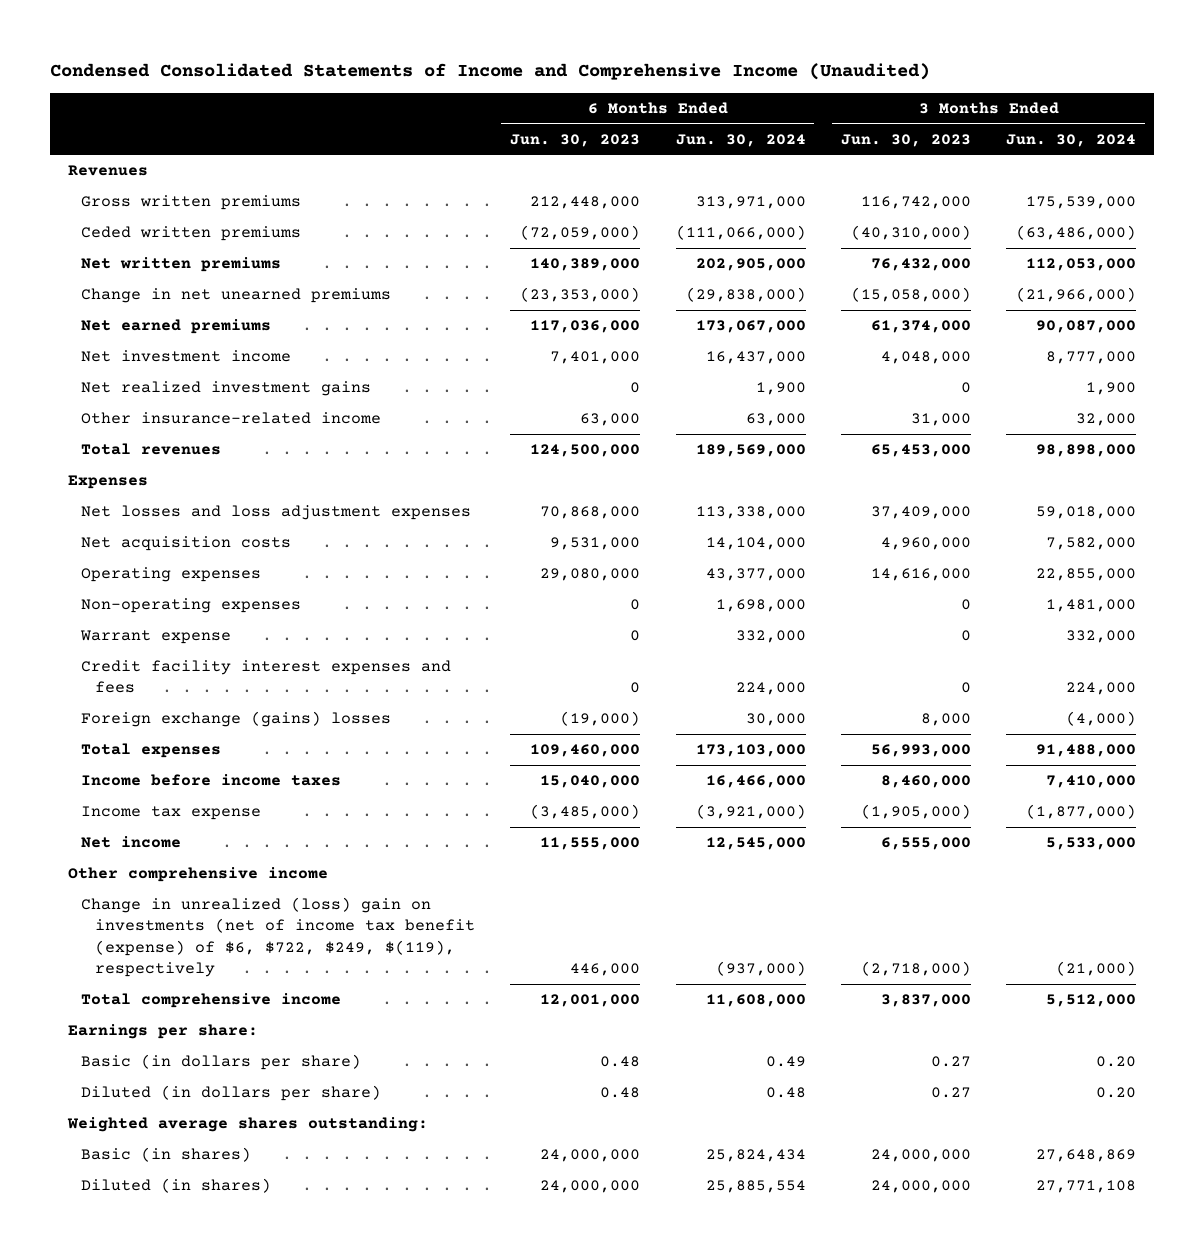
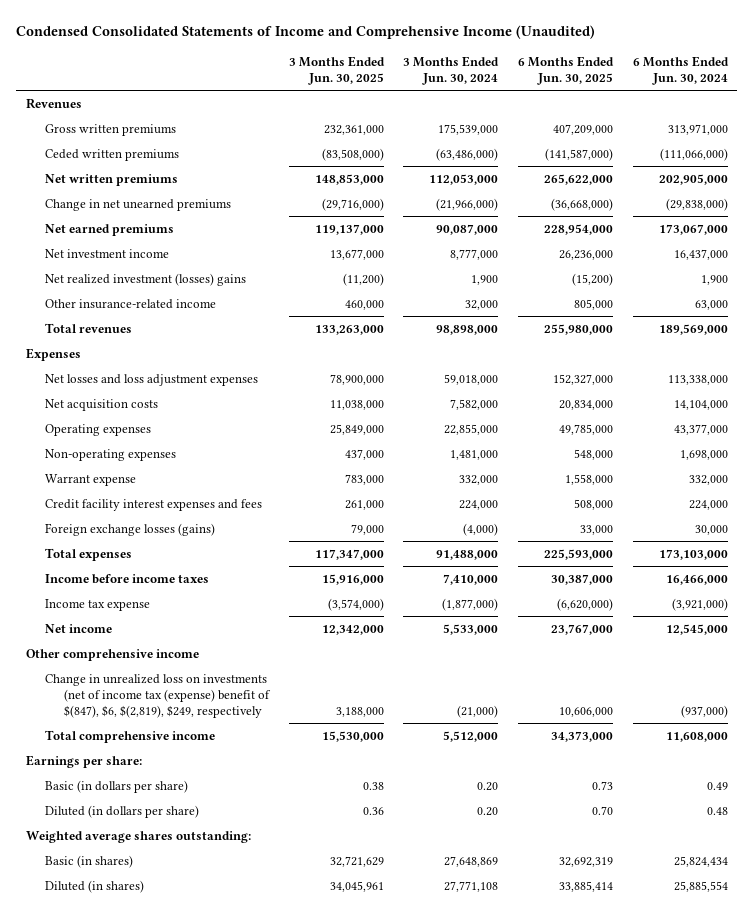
- | 6 Months Ended Jun. 30, 2023 | 6 Months Ended Jun. 30, 2024 | 3 Months Ended Jun. 30, 2023 | 3 Months Ended Jun. 30, 2024
+ | 3 Months Ended Jun. 30, 2025 | 3 Months Ended Jun. 30, 2024 | 6 Months Ended Jun. 30, 2025 | 6 Months Ended Jun. 30, 2024
- Net realized investment gains | 0 | 1,900 | 0 | 1,900
+ Net realized investment (losses) gains | (11,200) | 1,900 | (15,200) | 1,900
- Foreign exchange (gains) losses | (19,000) | 30,000 | 8,000 | (4,000)
+ Foreign exchange losses (gains) | 79,000 | (4,000) | 33,000 | 30,000
- Change in unrealized (loss) gain on investments (net of income tax benefit (expense) of $6, $722, $249, $(119), respectively | 446,000 | (937,000) | (2,718,000) | (21,000)
+ Change in unrealized loss on investments (net of income tax (expense) benefit of $(847), $6, $(2,819), $249, respectively | 3,188,000 | (21,000) | 10,606,000 | (937,000)

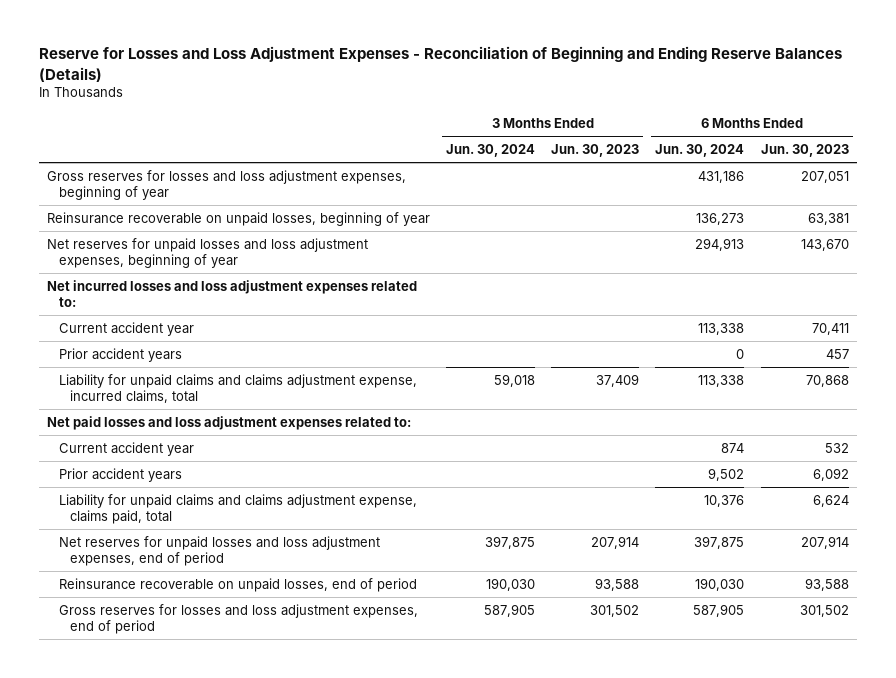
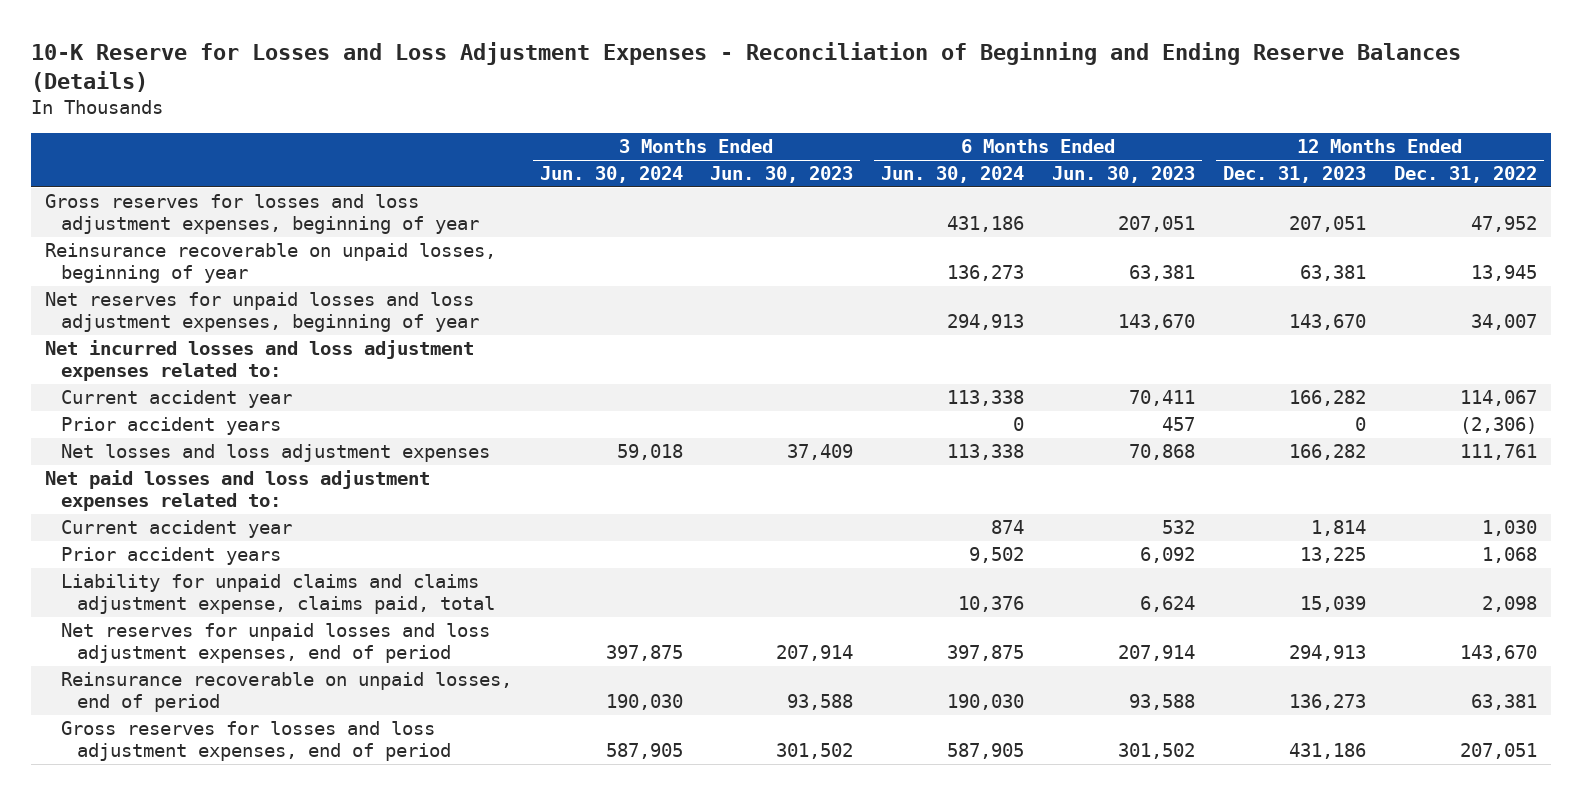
- Reserve for Losses and Loss Adjustment Expenses - Reconciliation of Beginning and Ending Reserve Balances (Details)
+ 10-K Reserve for Losses and Loss Adjustment Expenses - Reconciliation of Beginning and Ending Reserve Balances (Details)
- | 3 Months Ended Jun. 30, 2024 | 3 Months Ended Jun. 30, 2023 | 6 Months Ended Jun. 30, 2024 | 6 Months Ended Jun. 30, 2023
+ | 3 Months Ended Jun. 30, 2024 | 3 Months Ended Jun. 30, 2023 | 6 Months Ended Jun. 30, 2024 | 6 Months Ended Jun. 30, 2023 | 12 Months Ended Dec. 31, 2023 | 12 Months Ended Dec. 31, 2022
- Liability for unpaid claims and claims adjustment expense, incurred claims, total | 59,018 | 37,409 | 113,338 | 70,868
+ Net losses and loss adjustment expenses | 59,018 | 37,409 | 113,338 | 70,868 | 166,282 | 111,761

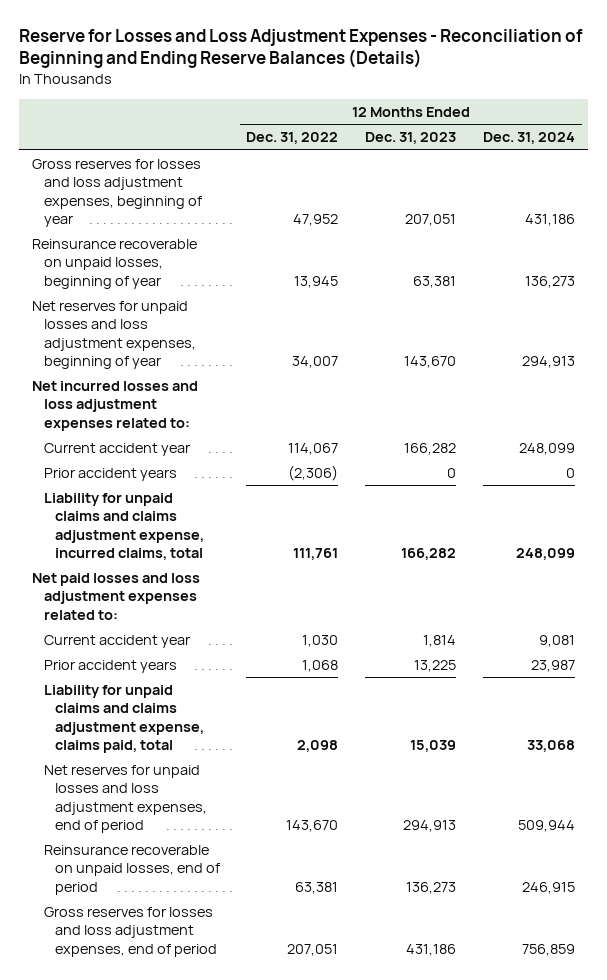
- 10-K Reserve for Losses and Loss Adjustment Expenses - Reconciliation of Beginning and Ending Reserve Balances (Details)
+ Reserve for Losses and Loss Adjustment Expenses - Reconciliation of Beginning and Ending Reserve Balances (Details)
- | 3 Months Ended Jun. 30, 2024 | 3 Months Ended Jun. 30, 2023 | 6 Months Ended Jun. 30, 2024 | 6 Months Ended Jun. 30, 2023 | 12 Months Ended Dec. 31, 2023 | 12 Months Ended Dec. 31, 2022
+ | 12 Months Ended Dec. 31, 2022 | 12 Months Ended Dec. 31, 2023 | 12 Months Ended Dec. 31, 2024
- Net losses and loss adjustment expenses | 59,018 | 37,409 | 113,338 | 70,868 | 166,282 | 111,761
+ Liability for unpaid claims and claims adjustment expense, incurred claims, total | 111,761 | 166,282 | 248,099

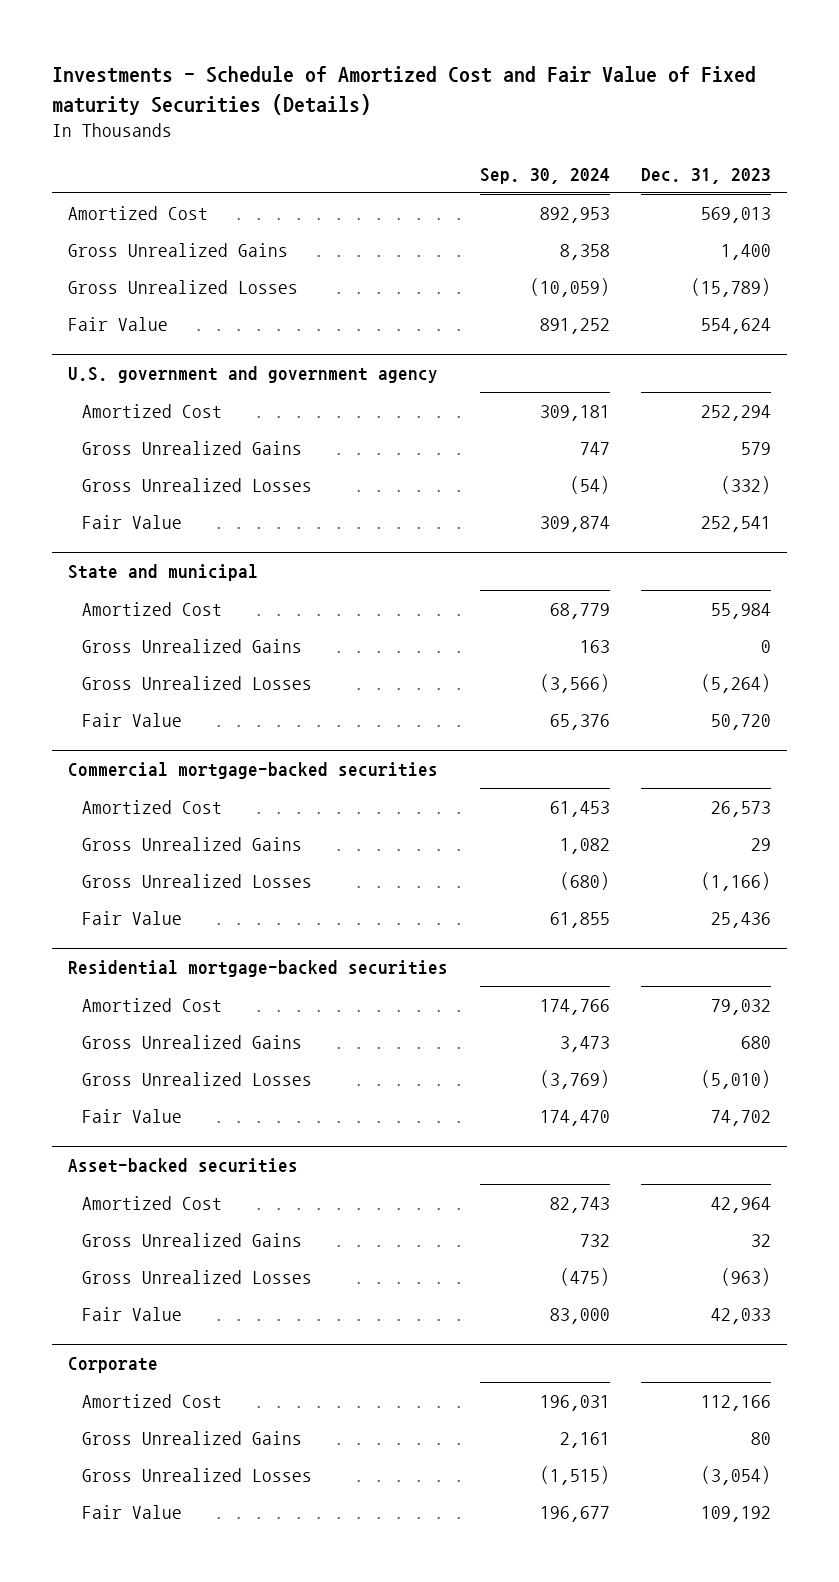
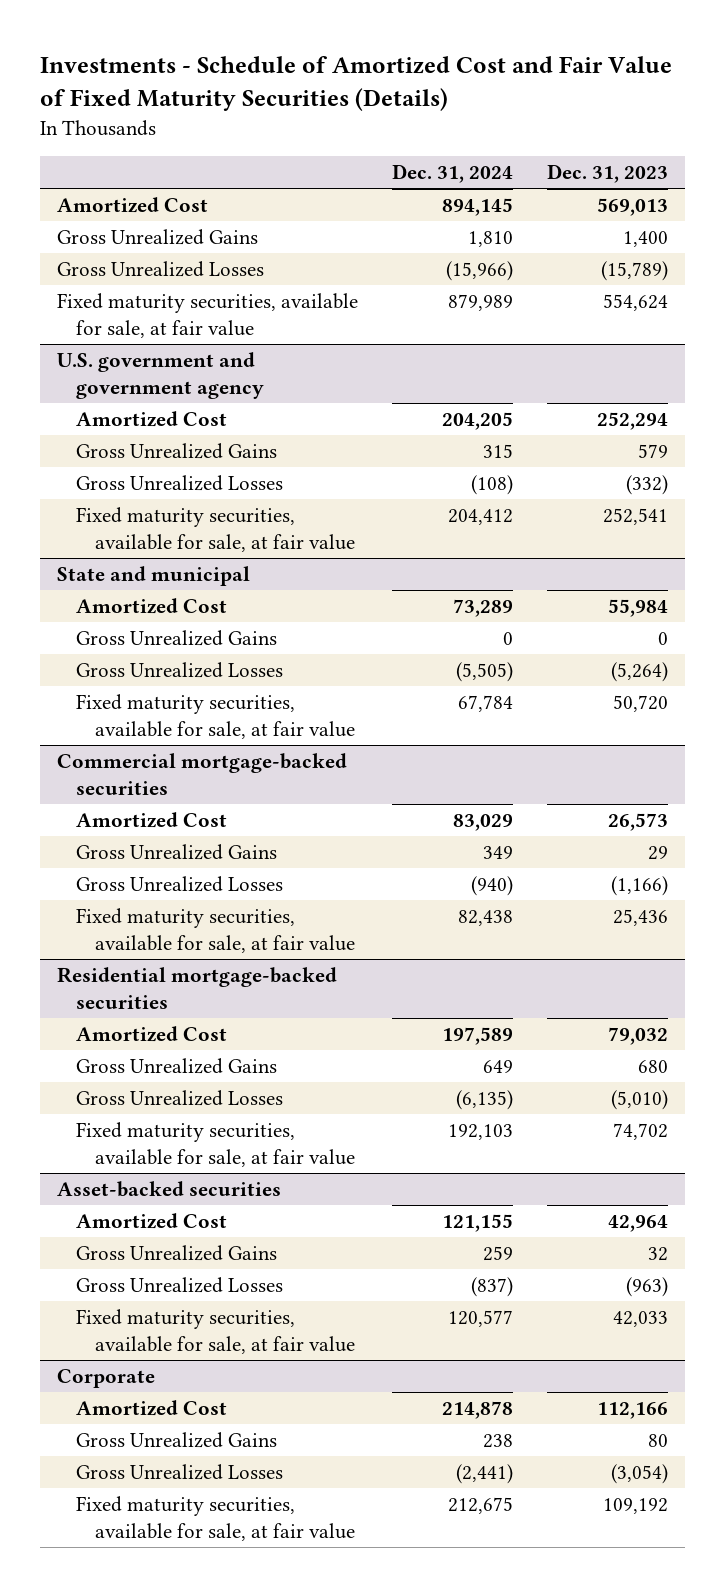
- Investments - Schedule of Amortized Cost and Fair Value of Fixed maturity Securities (Details)
+ Investments - Schedule of Amortized Cost and Fair Value of Fixed Maturity Securities (Details)
- | Sep. 30, 2024 | Dec. 31, 2023
+ | Dec. 31, 2024 | Dec. 31, 2023
- Fair Value | 891,252 | 554,624
+ Fixed maturity securities, available for sale, at fair value | 879,989 | 554,624
@ U.S. government and government agency
- Fair Value | 309,874 | 252,541
+ Fixed maturity securities, available for sale, at fair value | 204,412 | 252,541
@ State and municipal
- Fair Value | 65,376 | 50,720
+ Fixed maturity securities, available for sale, at fair value | 67,784 | 50,720
@ Commercial mortgage-backed securities
- Fair Value | 61,855 | 25,436
+ Fixed maturity securities, available for sale, at fair value | 82,438 | 25,436
@ Residential mortgage-backed securities
- Fair Value | 174,470 | 74,702
+ Fixed maturity securities, available for sale, at fair value | 192,103 | 74,702
@ Asset-backed securities
- Fair Value | 83,000 | 42,033
+ Fixed maturity securities, available for sale, at fair value | 120,577 | 42,033
@ Corporate
- Fair Value | 196,677 | 109,192
+ Fixed maturity securities, available for sale, at fair value | 212,675 | 109,192

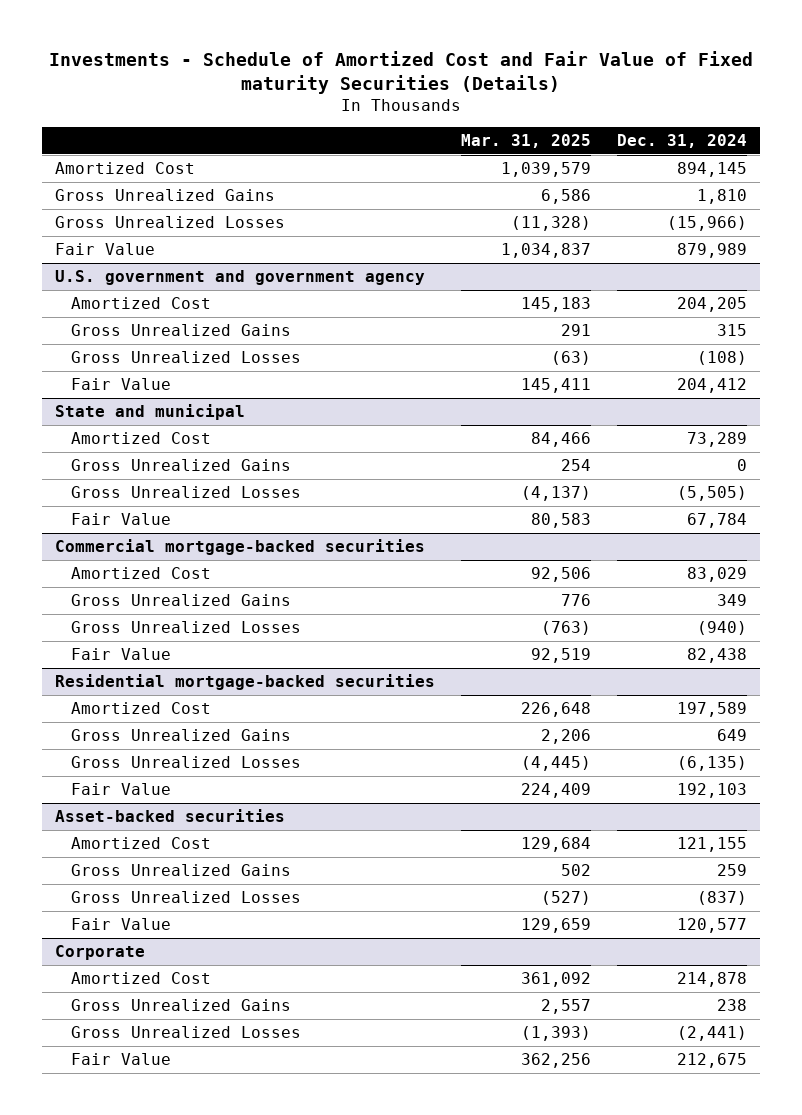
- Investments - Schedule of Amortized Cost and Fair Value of Fixed Maturity Securities (Details)
+ Investments - Schedule of Amortized Cost and Fair Value of Fixed maturity Securities (Details)
- | Dec. 31, 2024 | Dec. 31, 2023
+ | Mar. 31, 2025 | Dec. 31, 2024
- Fixed maturity securities, available for sale, at fair value | 879,989 | 554,624
+ Fair Value | 1,034,837 | 879,989
@ U.S. government and government agency
- Fixed maturity securities, available for sale, at fair value | 204,412 | 252,541
+ Fair Value | 145,411 | 204,412
@ State and municipal
- Fixed maturity securities, available for sale, at fair value | 67,784 | 50,720
+ Fair Value | 80,583 | 67,784
@ Commercial mortgage-backed securities
- Fixed maturity securities, available for sale, at fair value | 82,438 | 25,436
+ Fair Value | 92,519 | 82,438
@ Residential mortgage-backed securities
- Fixed maturity securities, available for sale, at fair value | 192,103 | 74,702
+ Fair Value | 224,409 | 192,103
@ Asset-backed securities
- Fixed maturity securities, available for sale, at fair value | 120,577 | 42,033
+ Fair Value | 129,659 | 120,577
@ Corporate
- Fixed maturity securities, available for sale, at fair value | 212,675 | 109,192
+ Fair Value | 362,256 | 212,675

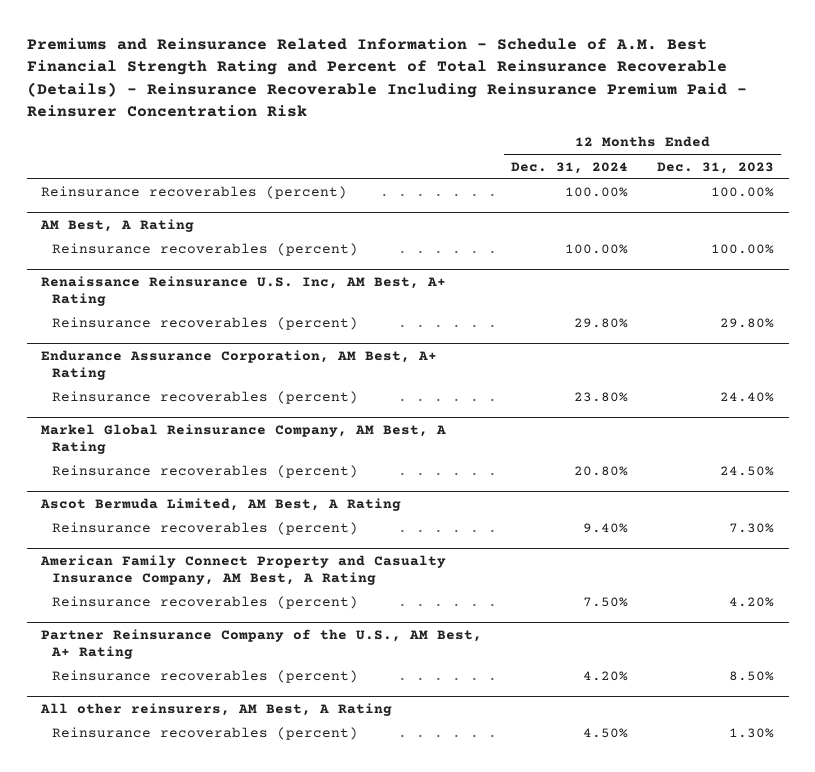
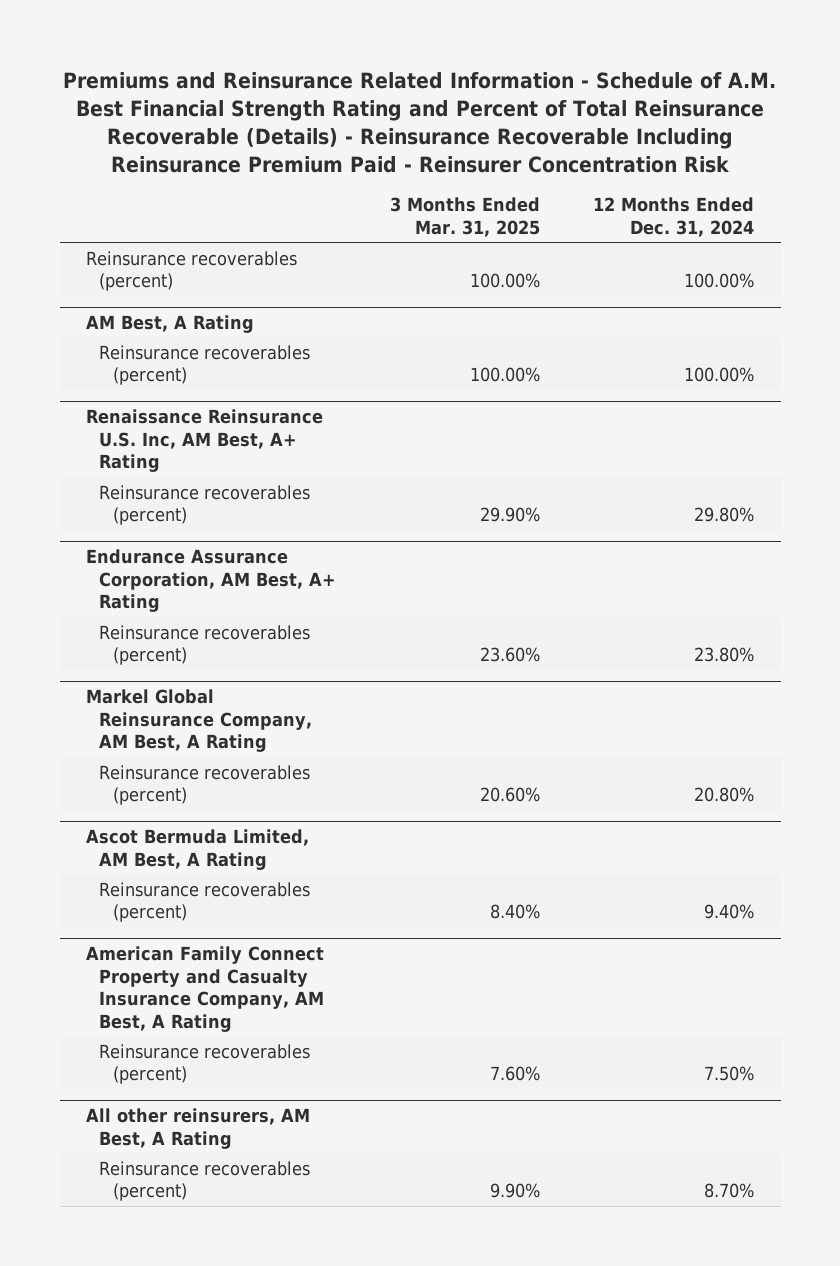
- | 12 Months Ended Dec. 31, 2024 | 12 Months Ended Dec. 31, 2023
+ | 3 Months Ended Mar. 31, 2025 | 12 Months Ended Dec. 31, 2024
- Partner Reinsurance Company of the U.S., AM Best, A+ Rating
- Reinsurance recoverables (percent) | 4.20% | 8.50%
@ All other reinsurers, AM Best, A Rating
- Reinsurance recoverables (percent) | 4.50% | 1.30%
+ Reinsurance recoverables (percent) | 9.90% | 8.70%

